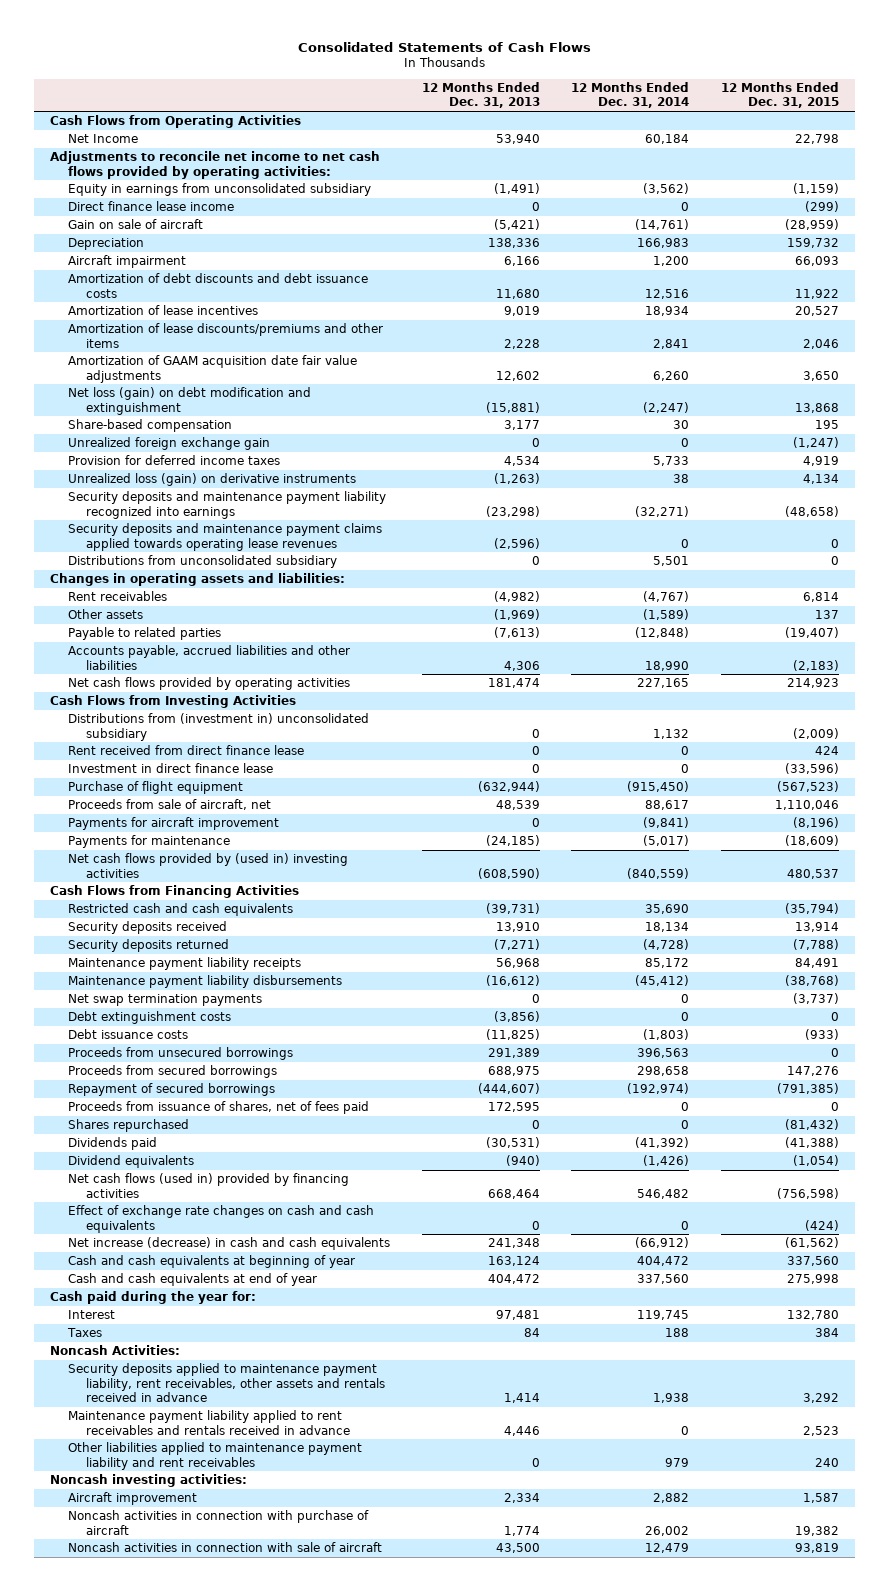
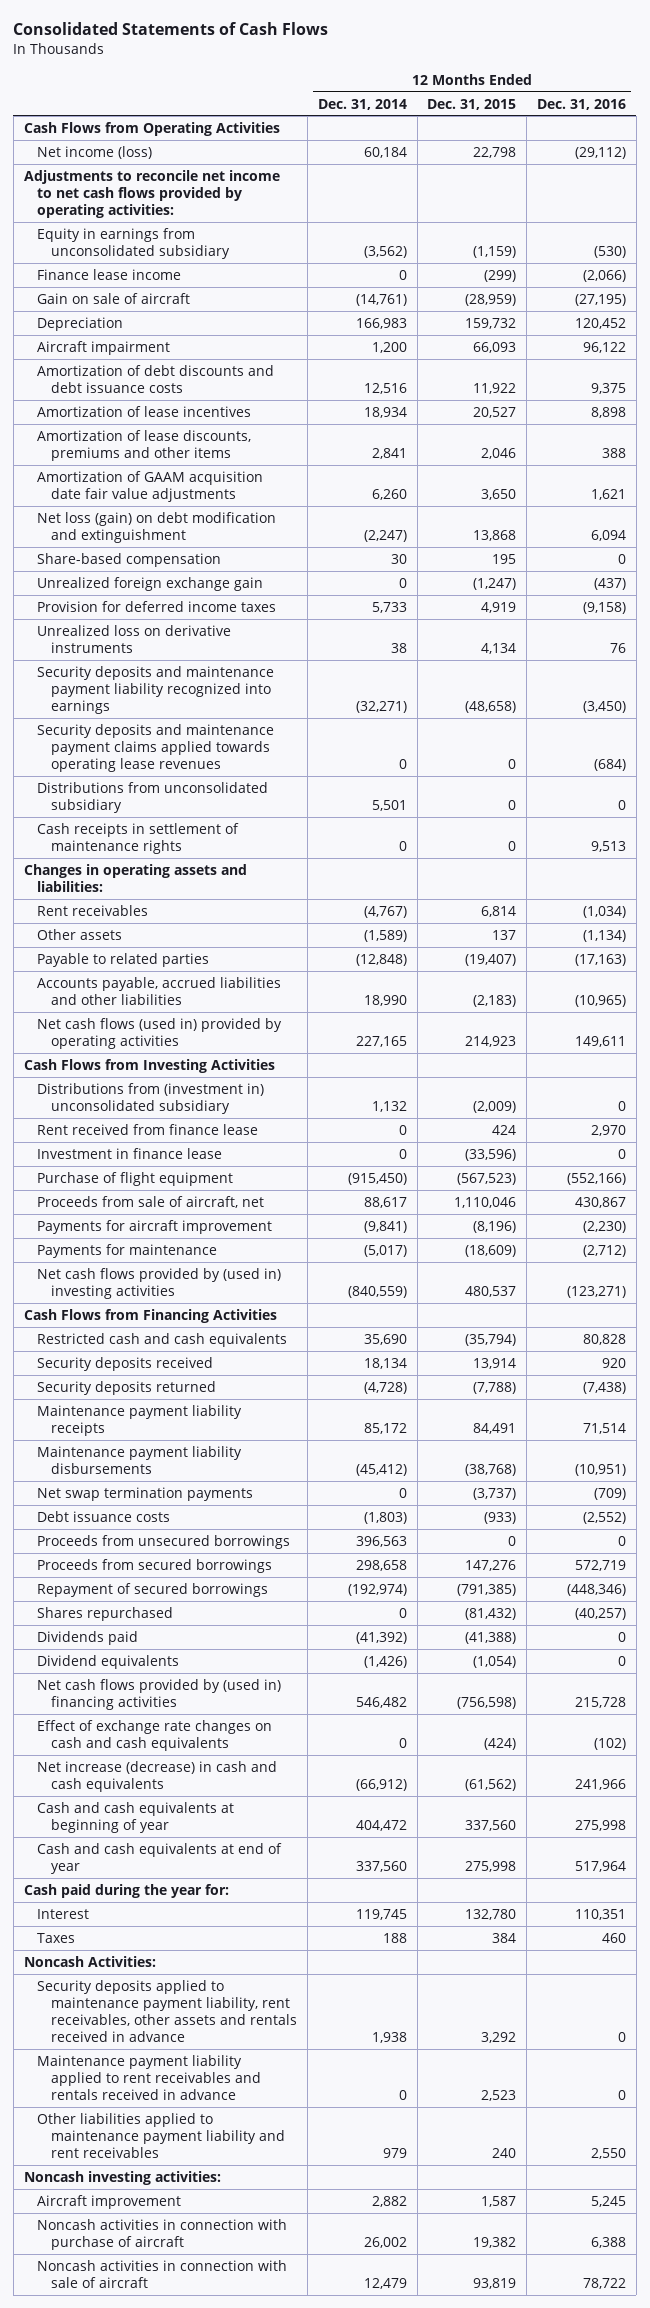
- | 12 Months Ended Dec. 31, 2013 | 12 Months Ended Dec. 31, 2014 | 12 Months Ended Dec. 31, 2015
+ | 12 Months Ended Dec. 31, 2014 | 12 Months Ended Dec. 31, 2015 | 12 Months Ended Dec. 31, 2016
- Net Income | 53,940 | 60,184 | 22,798
+ Net income (loss) | 60,184 | 22,798 | (29,112)
- Direct finance lease income | 0 | 0 | (299)
+ Finance lease income | 0 | (299) | (2,066)
- Amortization of lease discounts/premiums and other items | 2,228 | 2,841 | 2,046
+ Amortization of lease discounts, premiums and other items | 2,841 | 2,046 | 388
- Unrealized loss (gain) on derivative instruments | (1,263) | 38 | 4,134
+ Unrealized loss on derivative instruments | 38 | 4,134 | 76
+ Cash receipts in settlement of maintenance rights | 0 | 0 | 9,513
- Net cash flows provided by operating activities | 181,474 | 227,165 | 214,923
+ Net cash flows (used in) provided by operating activities | 227,165 | 214,923 | 149,611
- Rent received from direct finance lease | 0 | 0 | 424
- Investment in direct finance lease | 0 | 0 | (33,596)
+ Rent received from finance lease | 0 | 424 | 2,970
+ Investment in finance lease | 0 | (33,596) | 0
- Debt extinguishment costs | (3,856) | 0 | 0
- Proceeds from issuance of shares, net of fees paid | 172,595 | 0 | 0
- Net cash flows (used in) provided by financing activities | 668,464 | 546,482 | (756,598)
+ Net cash flows provided by (used in) financing activities | 546,482 | (756,598) | 215,728

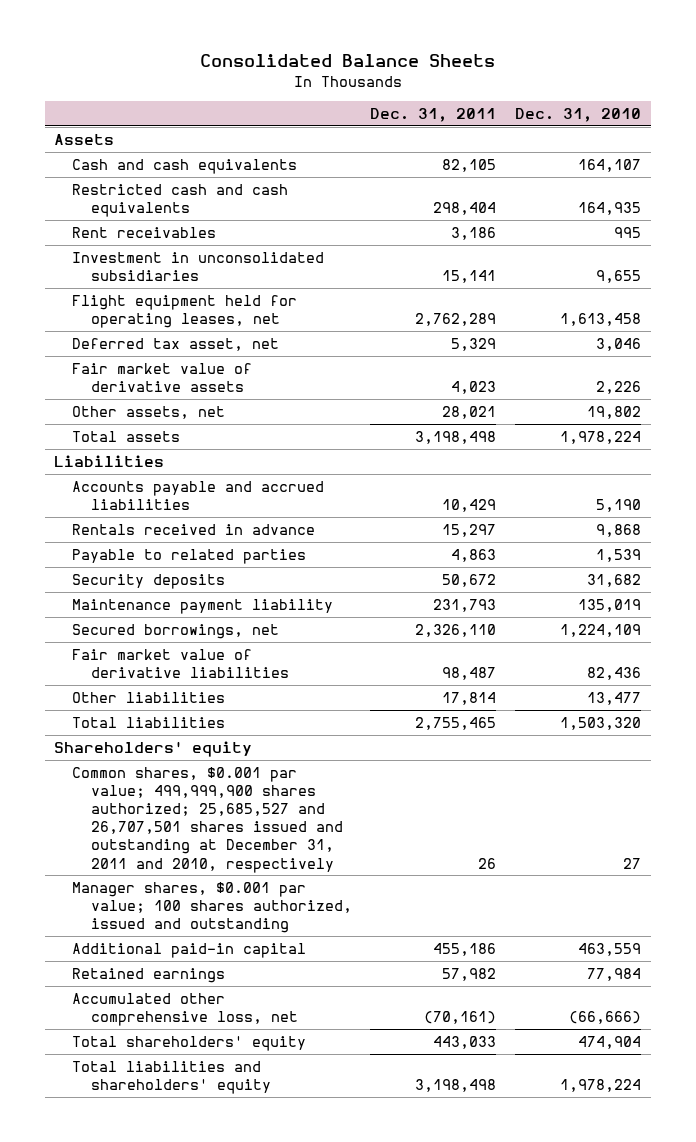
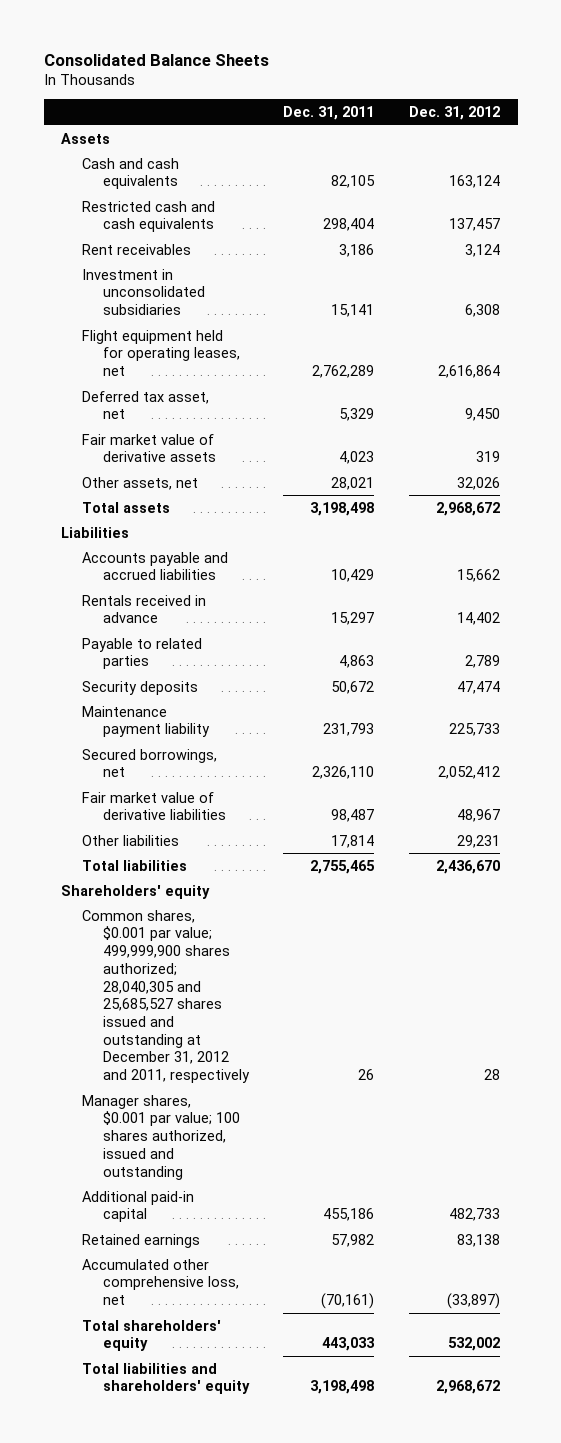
- | Dec. 31, 2011 | Dec. 31, 2010
+ | Dec. 31, 2011 | Dec. 31, 2012
- Common shares, $0.001 par value; 499,999,900 shares authorized; 25,685,527 and 26,707,501 shares issued and outstanding at December 31, 2011 and 2010, respectively | 26 | 27
+ Common shares, $0.001 par value; 499,999,900 shares authorized; 28,040,305 and 25,685,527 shares issued and outstanding at December 31, 2012 and 2011, respectively | 26 | 28

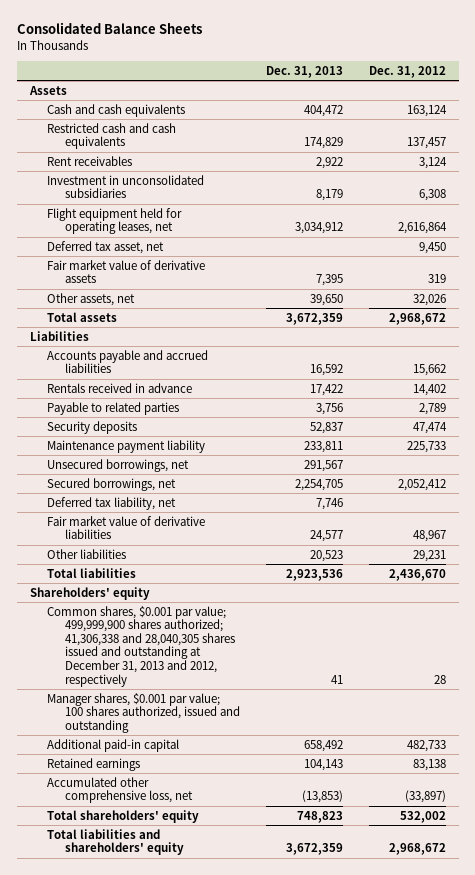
- | Dec. 31, 2011 | Dec. 31, 2012
+ | Dec. 31, 2013 | Dec. 31, 2012
+ Unsecured borrowings, net | 291,567 |
+ Deferred tax liability, net | 7,746 |
- Common shares, $0.001 par value; 499,999,900 shares authorized; 28,040,305 and 25,685,527 shares issued and outstanding at December 31, 2012 and 2011, respectively | 26 | 28
+ Common shares, $0.001 par value; 499,999,900 shares authorized; 41,306,338 and 28,040,305 shares issued and outstanding at December 31, 2013 and 2012, respectively | 41 | 28

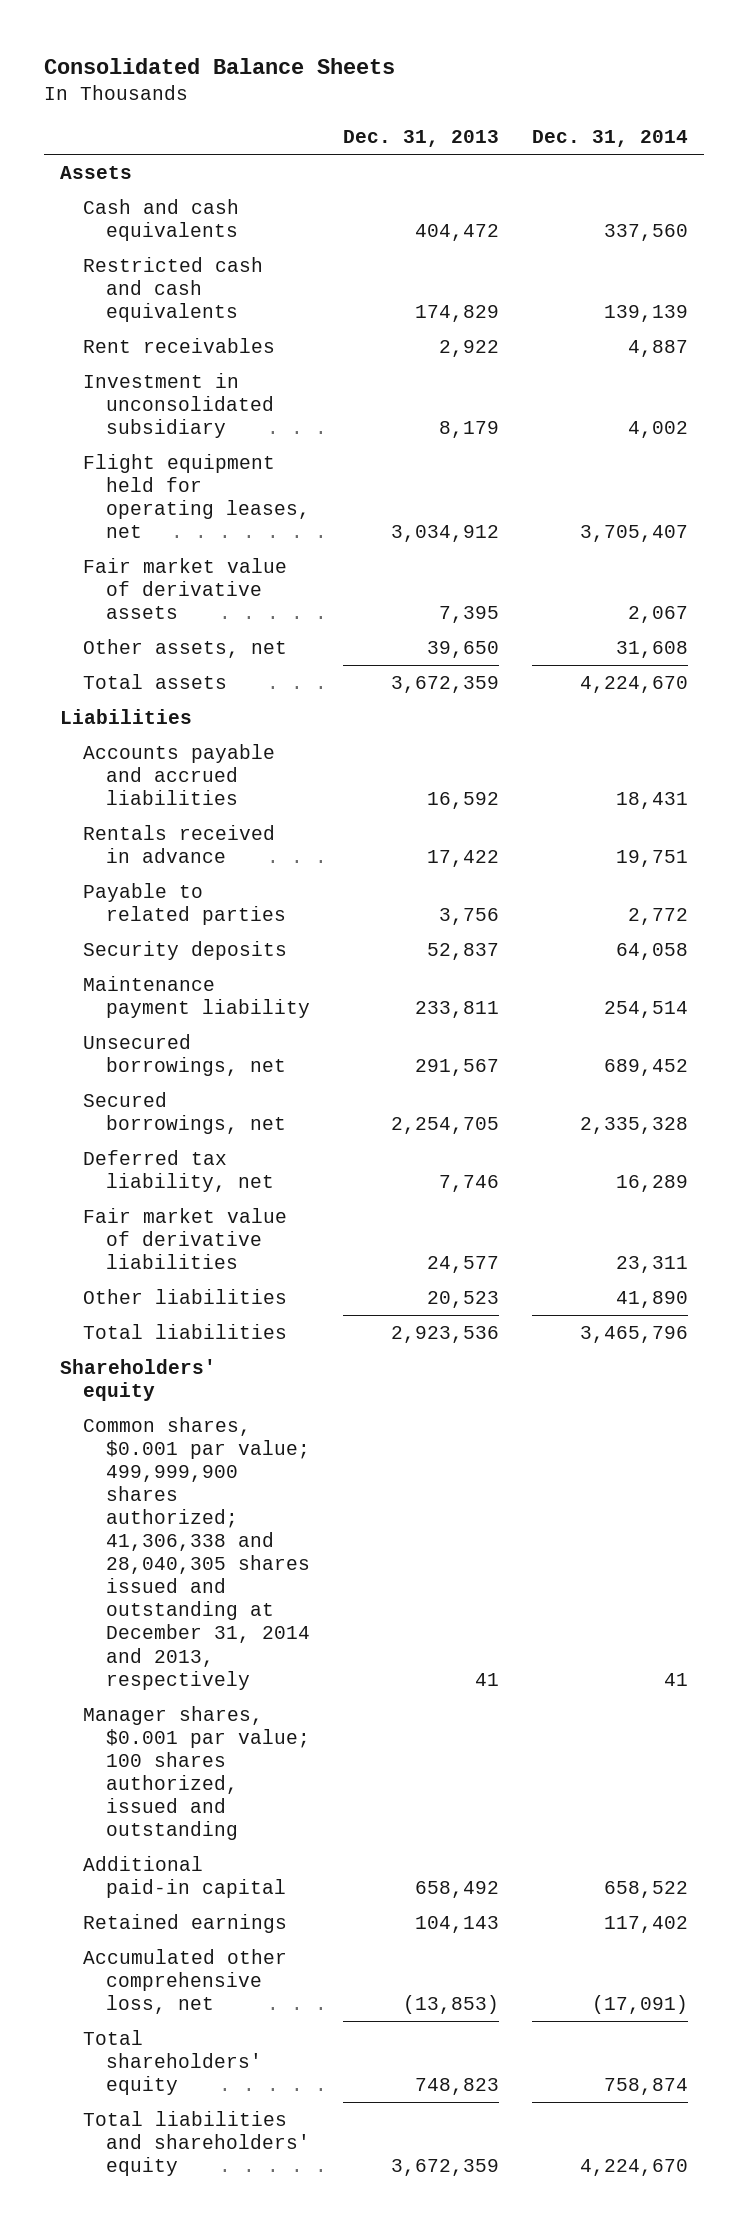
- | Dec. 31, 2013 | Dec. 31, 2012
+ | Dec. 31, 2013 | Dec. 31, 2014
- Investment in unconsolidated subsidiaries | 8,179 | 6,308
+ Investment in unconsolidated subsidiary | 8,179 | 4,002
- Deferred tax asset, net | | 9,450
- Common shares, $0.001 par value; 499,999,900 shares authorized; 41,306,338 and 28,040,305 shares issued and outstanding at December 31, 2013 and 2012, respectively | 41 | 28
+ Common shares, $0.001 par value; 499,999,900 shares authorized; 41,306,338 and 28,040,305 shares issued and outstanding at December 31, 2014 and 2013, respectively | 41 | 41

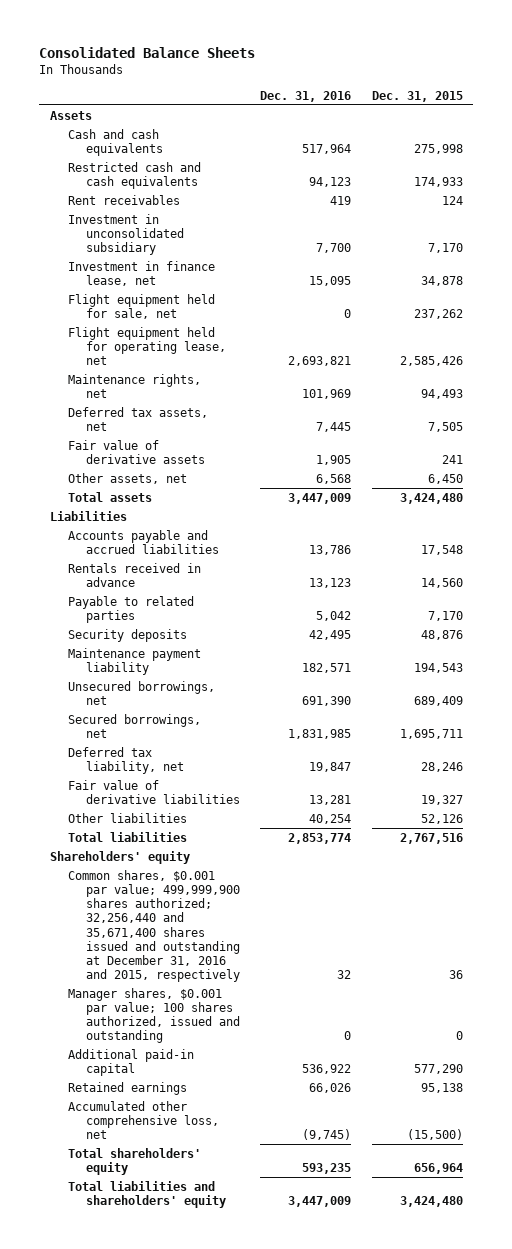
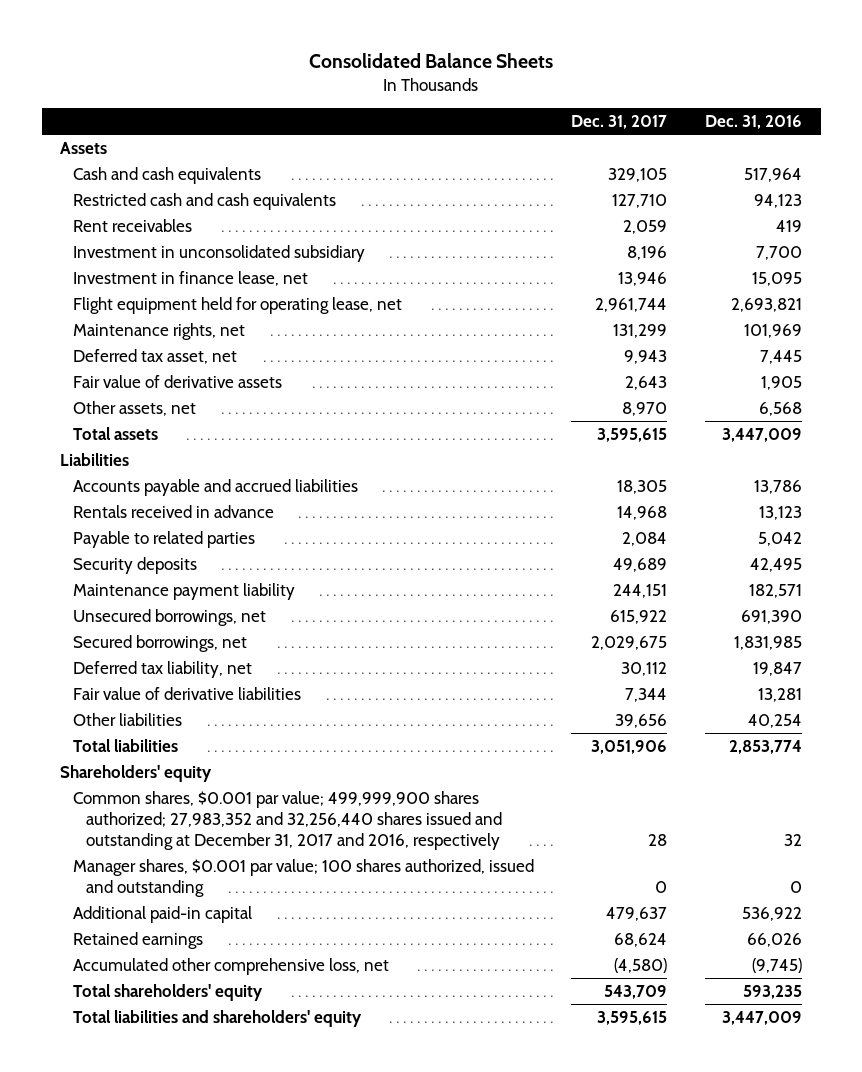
- | Dec. 31, 2016 | Dec. 31, 2015
+ | Dec. 31, 2017 | Dec. 31, 2016
- Flight equipment held for sale, net | 0 | 237,262
- Deferred tax assets, net | 7,445 | 7,505
+ Deferred tax asset, net | 9,943 | 7,445
- Common shares, $0.001 par value; 499,999,900 shares authorized; 32,256,440 and 35,671,400 shares issued and outstanding at December 31, 2016 and 2015, respectively | 32 | 36
+ Common shares, $0.001 par value; 499,999,900 shares authorized; 27,983,352 and 32,256,440 shares issued and outstanding at December 31, 2017 and 2016, respectively | 28 | 32

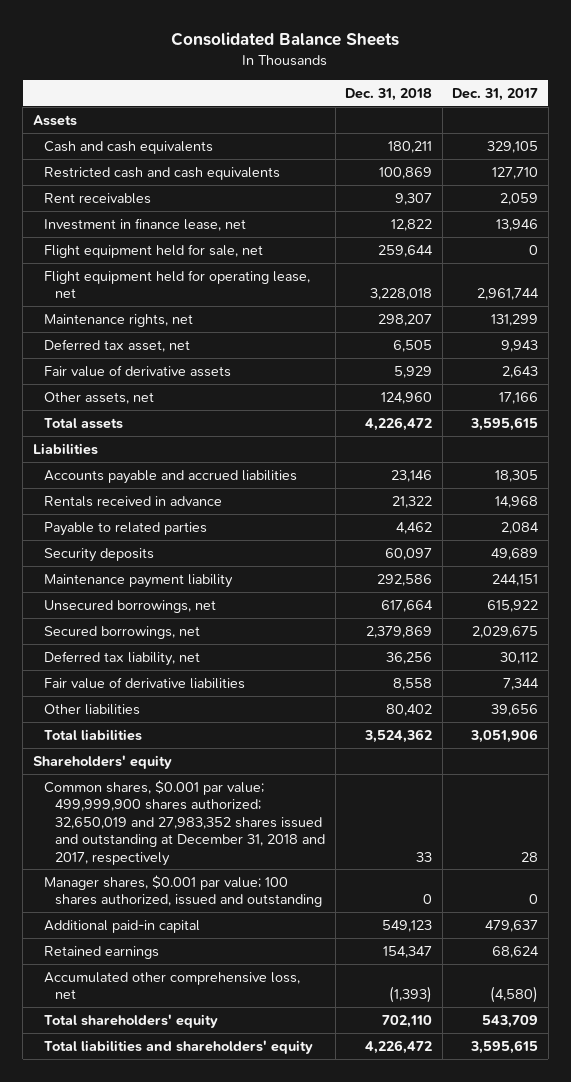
- | Dec. 31, 2017 | Dec. 31, 2016
+ | Dec. 31, 2018 | Dec. 31, 2017
- Investment in unconsolidated subsidiary | 8,196 | 7,700
+ Flight equipment held for sale, net | 259,644 | 0
- Other assets, net | 8,970 | 6,568
+ Other assets, net | 124,960 | 17,166
- Common shares, $0.001 par value; 499,999,900 shares authorized; 27,983,352 and 32,256,440 shares issued and outstanding at December 31, 2017 and 2016, respectively | 28 | 32
+ Common shares, $0.001 par value; 499,999,900 shares authorized; 32,650,019 and 27,983,352 shares issued and outstanding at December 31, 2018 and 2017, respectively | 33 | 28

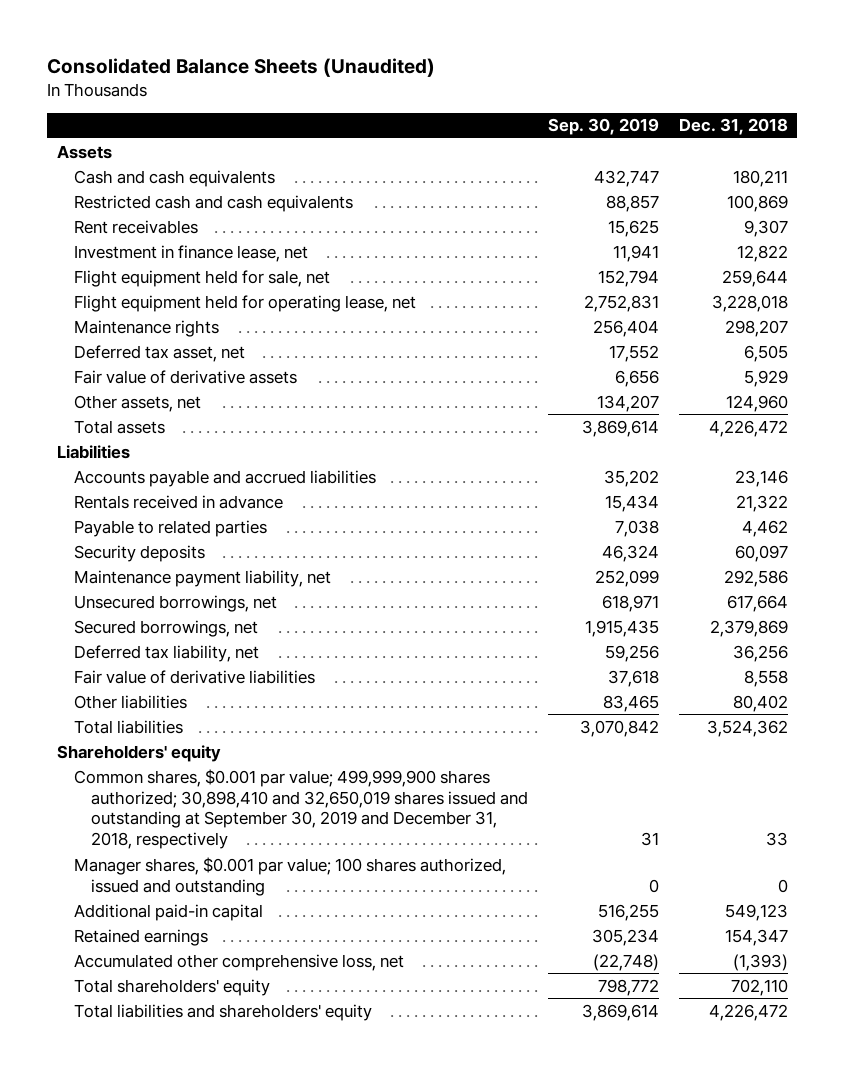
- Consolidated Balance Sheets
+ Consolidated Balance Sheets (Unaudited)
- | Dec. 31, 2018 | Dec. 31, 2017
+ | Sep. 30, 2019 | Dec. 31, 2018
- Maintenance rights, net | 298,207 | 131,299
+ Maintenance rights | 256,404 | 298,207
- Maintenance payment liability | 292,586 | 244,151
+ Maintenance payment liability, net | 252,099 | 292,586
- Common shares, $0.001 par value; 499,999,900 shares authorized; 32,650,019 and 27,983,352 shares issued and outstanding at December 31, 2018 and 2017, respectively | 33 | 28
+ Common shares, $0.001 par value; 499,999,900 shares authorized; 30,898,410 and 32,650,019 shares issued and outstanding at September 30, 2019 and December 31, 2018, respectively | 31 | 33

